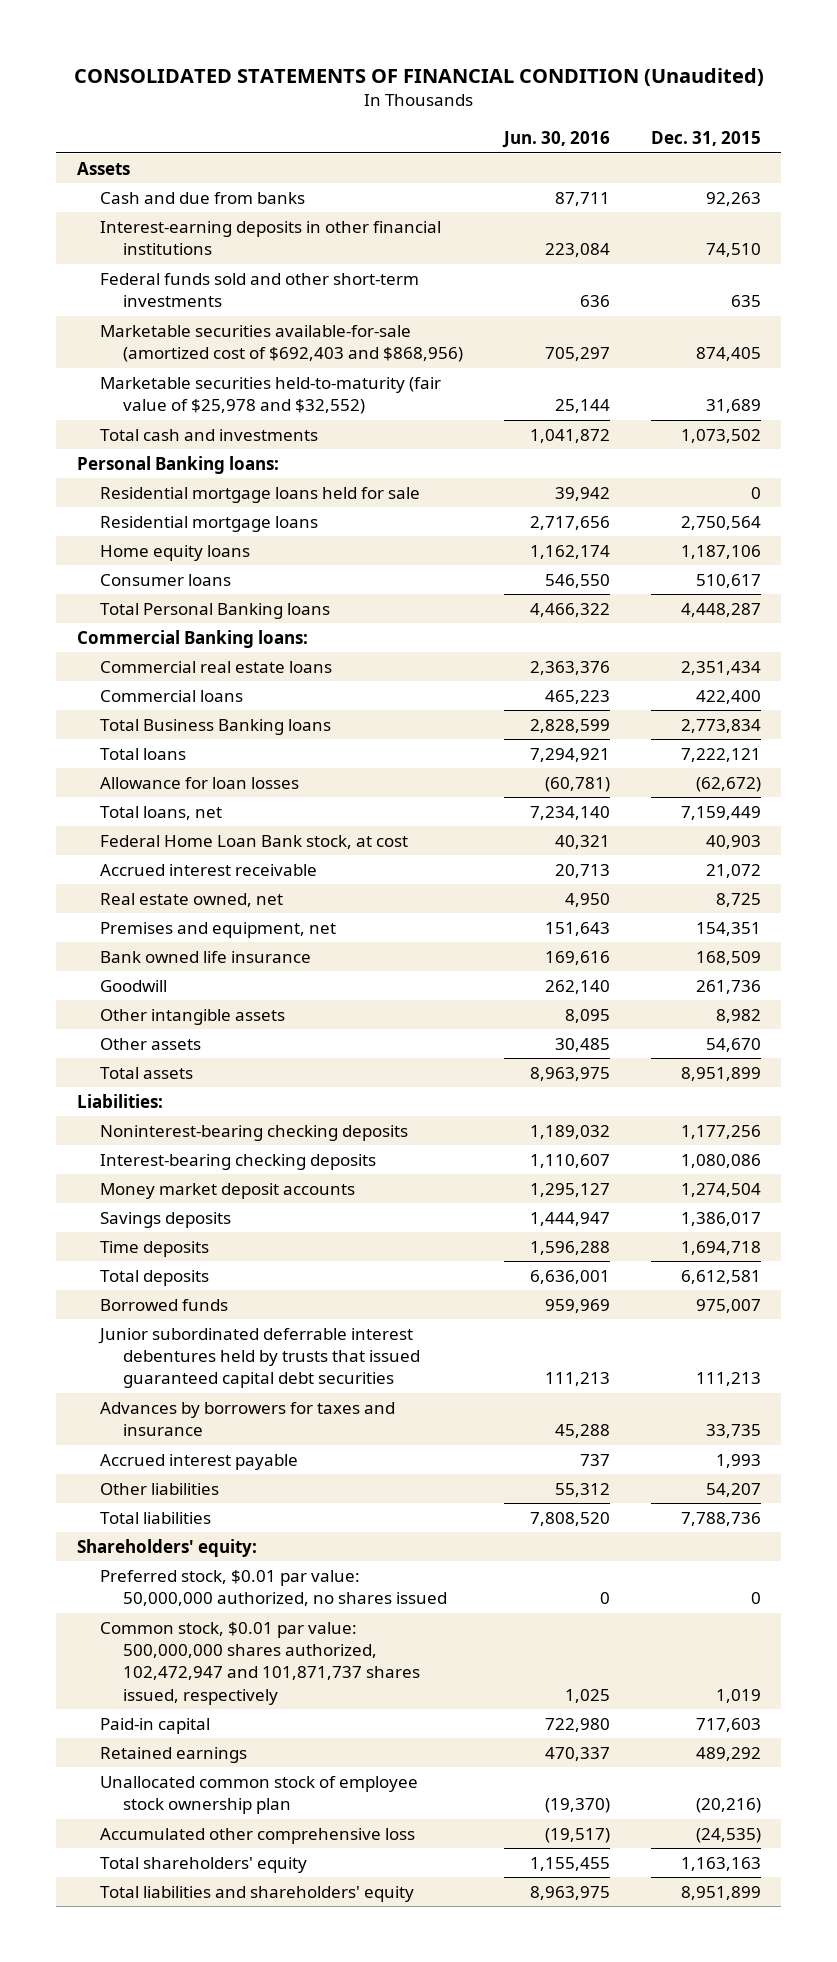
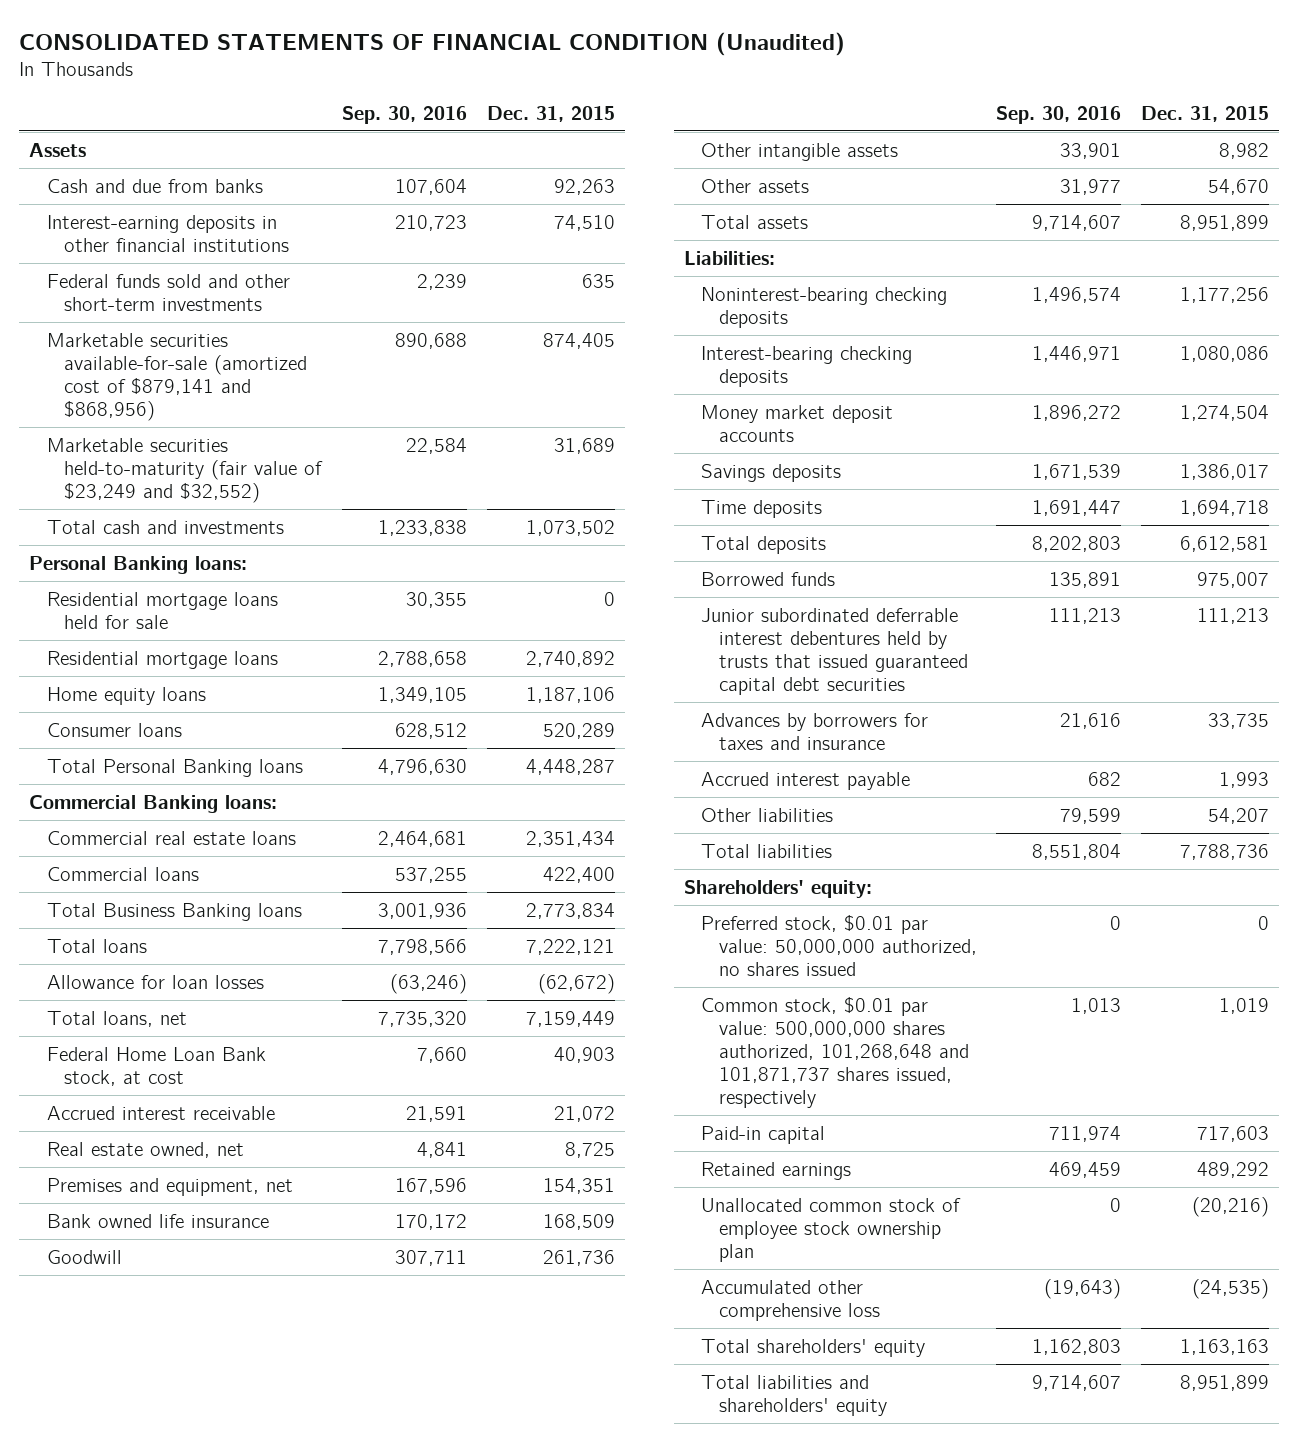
- | Jun. 30, 2016 | Dec. 31, 2015
+ | Sep. 30, 2016 | Dec. 31, 2015
- Marketable securities available-for-sale (amortized cost of $692,403 and $868,956) | 705,297 | 874,405
- Marketable securities held-to-maturity (fair value of $25,978 and $32,552) | 25,144 | 31,689
+ Marketable securities available-for-sale (amortized cost of $879,141 and $868,956) | 890,688 | 874,405
+ Marketable securities held-to-maturity (fair value of $23,249 and $32,552) | 22,584 | 31,689
- Residential mortgage loans | 2,717,656 | 2,750,564
+ Residential mortgage loans | 2,788,658 | 2,740,892
- Consumer loans | 546,550 | 510,617
+ Consumer loans | 628,512 | 520,289
- Common stock, $0.01 par value: 500,000,000 shares authorized, 102,472,947 and 101,871,737 shares issued, respectively | 1,025 | 1,019
+ Common stock, $0.01 par value: 500,000,000 shares authorized, 101,268,648 and 101,871,737 shares issued, respectively | 1,013 | 1,019

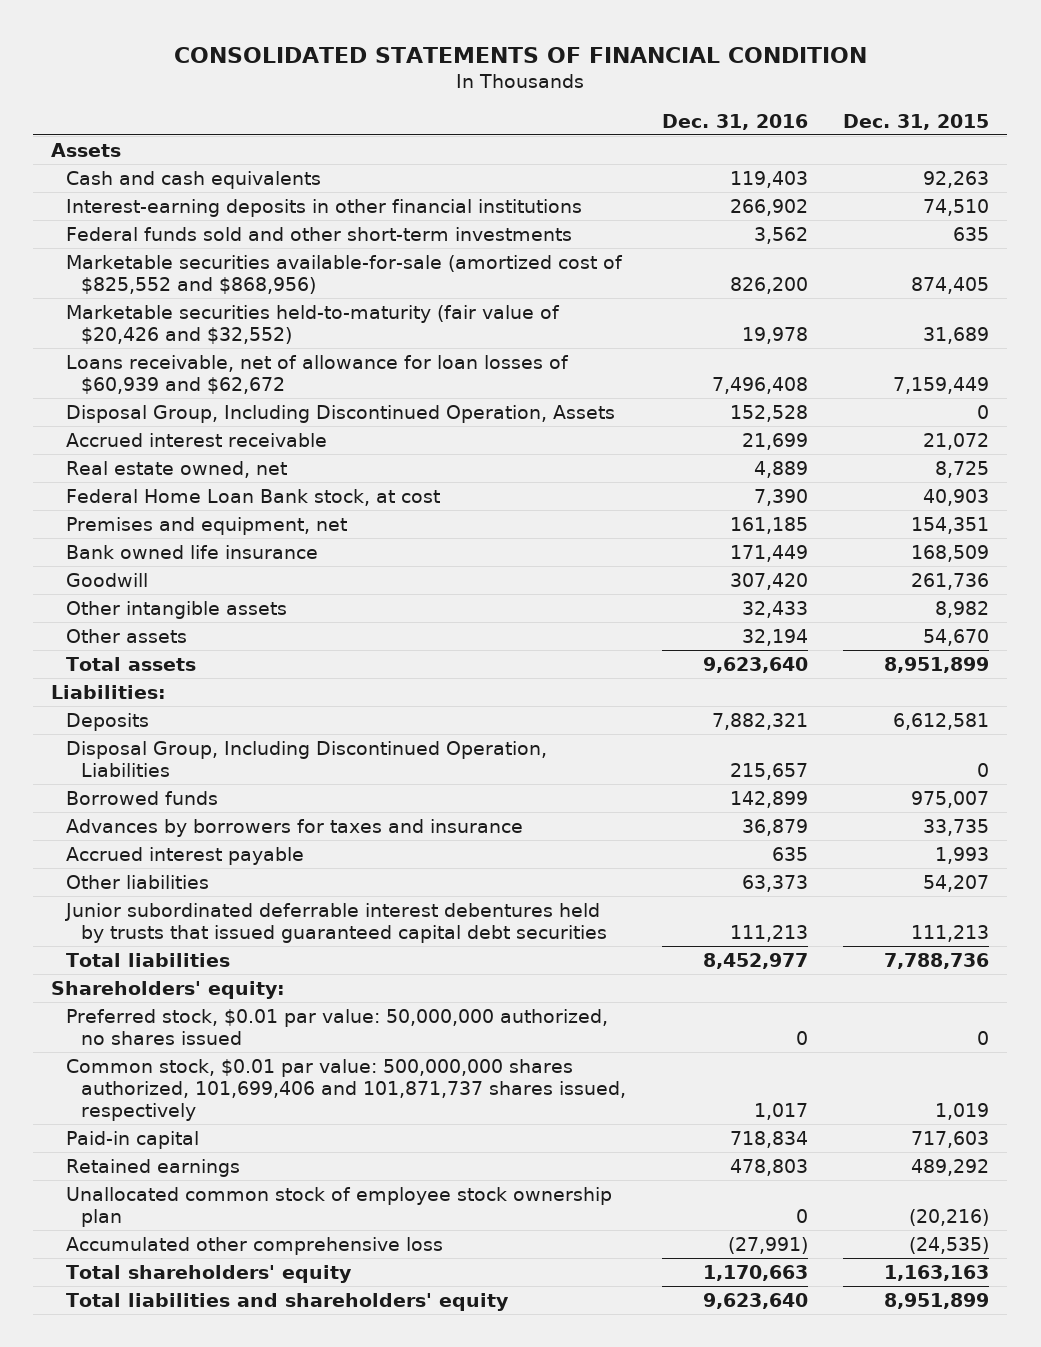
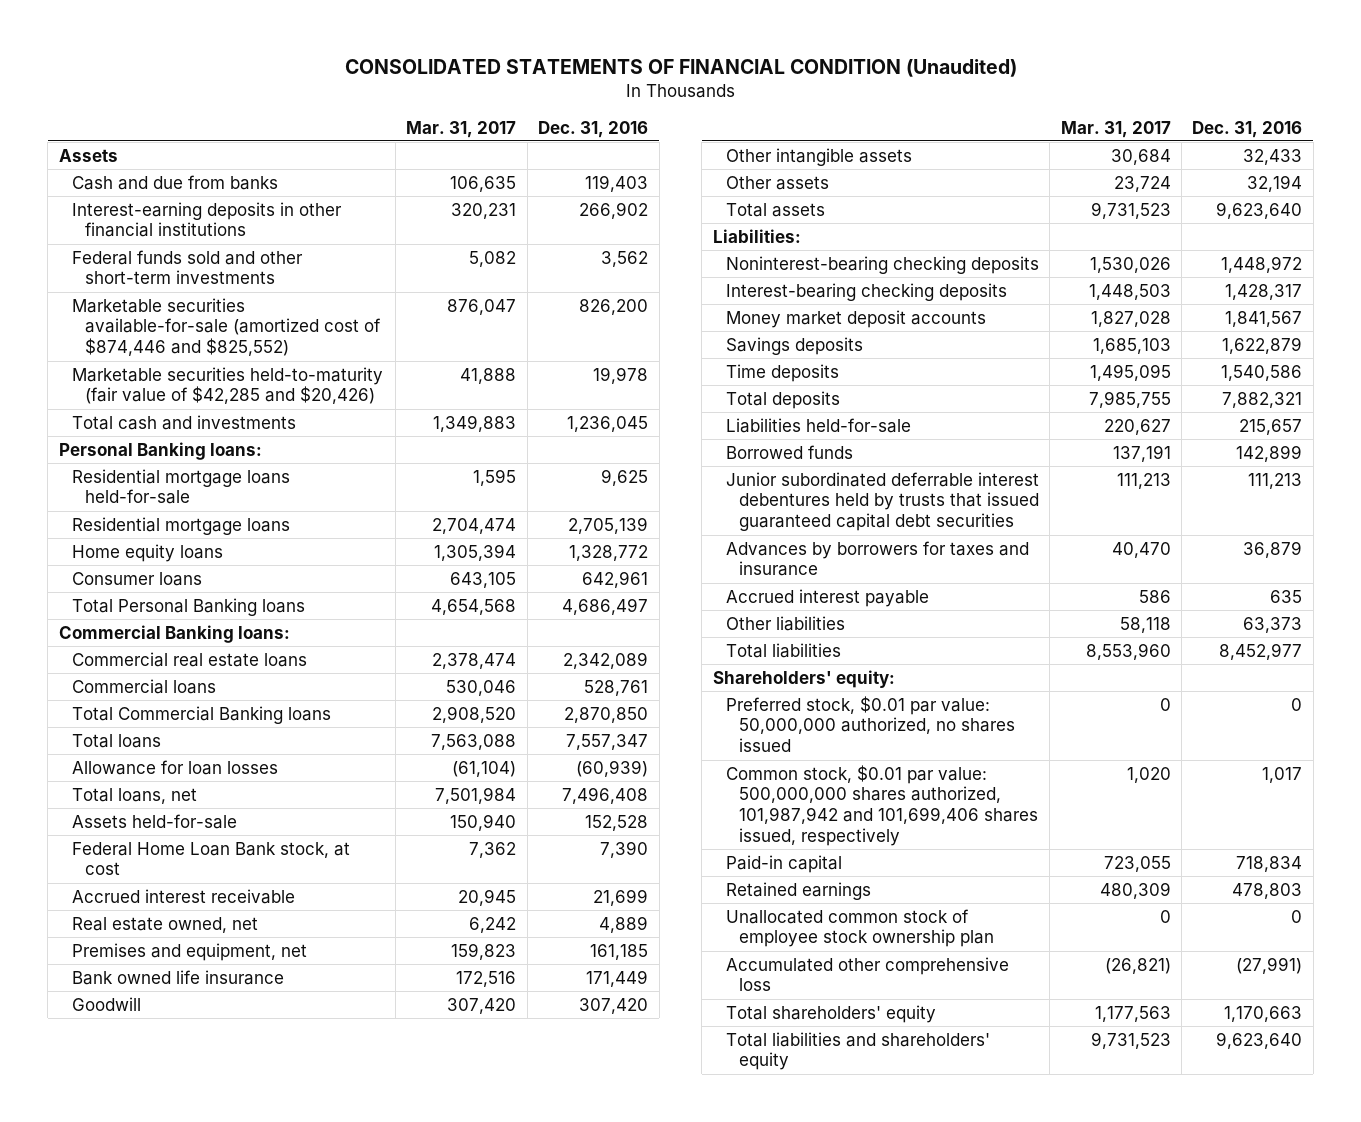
- CONSOLIDATED STATEMENTS OF FINANCIAL CONDITION
+ CONSOLIDATED STATEMENTS OF FINANCIAL CONDITION (Unaudited)
- | Dec. 31, 2016 | Dec. 31, 2015
+ | Mar. 31, 2017 | Dec. 31, 2016
- Cash and cash equivalents | 119,403 | 92,263
+ Cash and due from banks | 106,635 | 119,403
- Marketable securities available-for-sale (amortized cost of $825,552 and $868,956) | 826,200 | 874,405
- Marketable securities held-to-maturity (fair value of $20,426 and $32,552) | 19,978 | 31,689
- Loans receivable, net of allowance for loan losses of $60,939 and $62,672 | 7,496,408 | 7,159,449
- Disposal Group, Including Discontinued Operation, Assets | 152,528 | 0
+ Marketable securities available-for-sale (amortized cost of $874,446 and $825,552) | 876,047 | 826,200
+ Marketable securities held-to-maturity (fair value of $42,285 and $20,426) | 41,888 | 19,978
+ Total cash and investments | 1,349,883 | 1,236,045
+ Personal Banking loans:
+ Residential mortgage loans held-for-sale | 1,595 | 9,625
+ Residential mortgage loans | 2,704,474 | 2,705,139
+ Home equity loans | 1,305,394 | 1,328,772
+ Consumer loans | 643,105 | 642,961
+ Total Personal Banking loans | 4,654,568 | 4,686,497
+ Commercial Banking loans:
+ Commercial real estate loans | 2,378,474 | 2,342,089
+ Commercial loans | 530,046 | 528,761
+ Total Commercial Banking loans | 2,908,520 | 2,870,850
+ Total loans | 7,563,088 | 7,557,347
+ Allowance for loan losses | (61,104) | (60,939)
+ Total loans, net | 7,501,984 | 7,496,408
+ Assets held-for-sale | 150,940 | 152,528
moved up: Federal Home Loan Bank stock, at cost | 7,362 | 7,390
- Deposits | 7,882,321 | 6,612,581
- Disposal Group, Including Discontinued Operation, Liabilities | 215,657 | 0
+ Noninterest-bearing checking deposits | 1,530,026 | 1,448,972
+ Interest-bearing checking deposits | 1,448,503 | 1,428,317
+ Money market deposit accounts | 1,827,028 | 1,841,567
+ Savings deposits | 1,685,103 | 1,622,879
+ Time deposits | 1,495,095 | 1,540,586
+ Total deposits | 7,985,755 | 7,882,321
+ Liabilities held-for-sale | 220,627 | 215,657
moved up: Junior subordinated deferrable interest debentures held by trusts that issued guaranteed capital debt securities | 111,213 | 111,213
- Common stock, $0.01 par value: 500,000,000 shares authorized, 101,699,406 and 101,871,737 shares issued, respectively | 1,017 | 1,019
+ Common stock, $0.01 par value: 500,000,000 shares authorized, 101,987,942 and 101,699,406 shares issued, respectively | 1,020 | 1,017

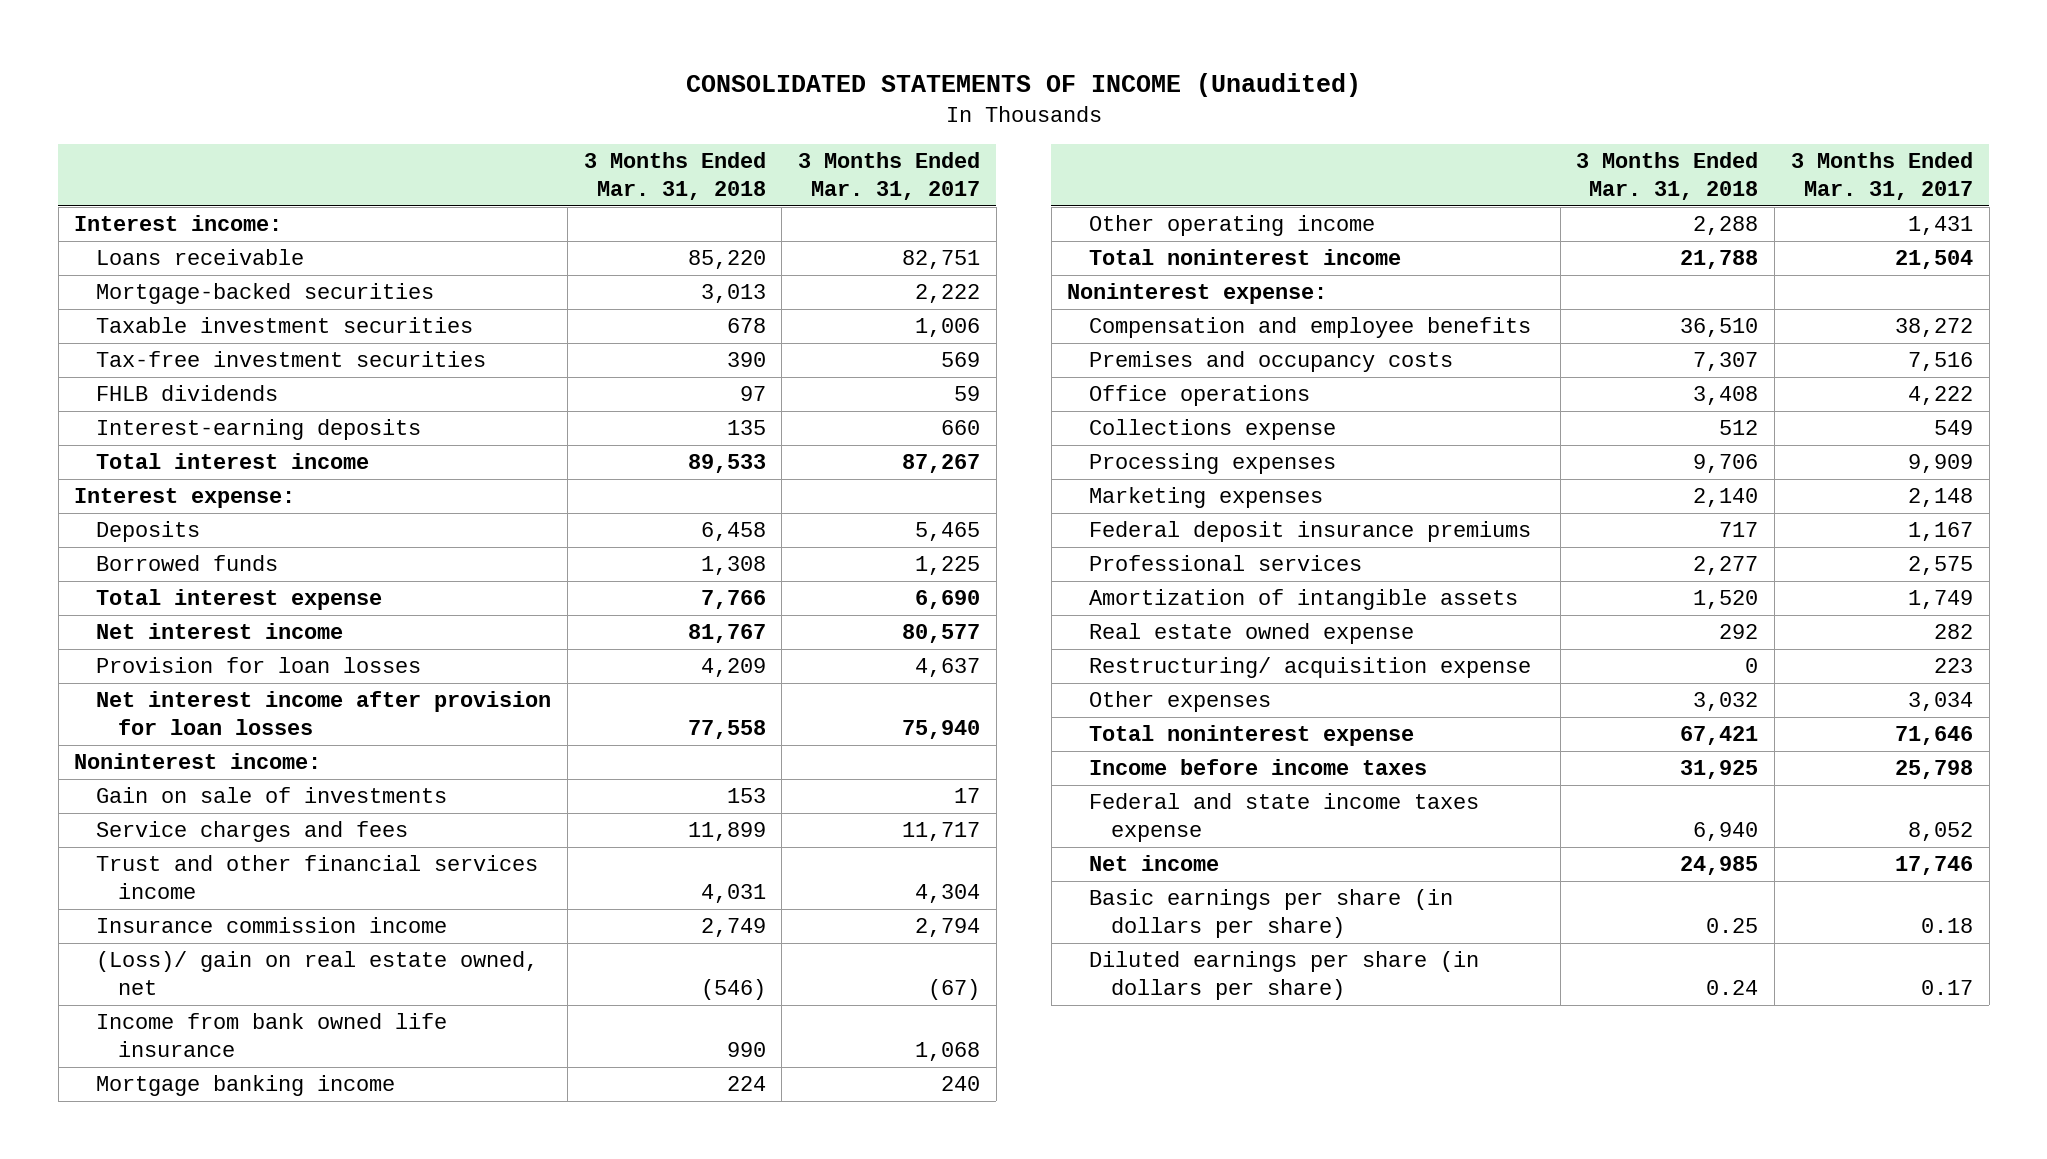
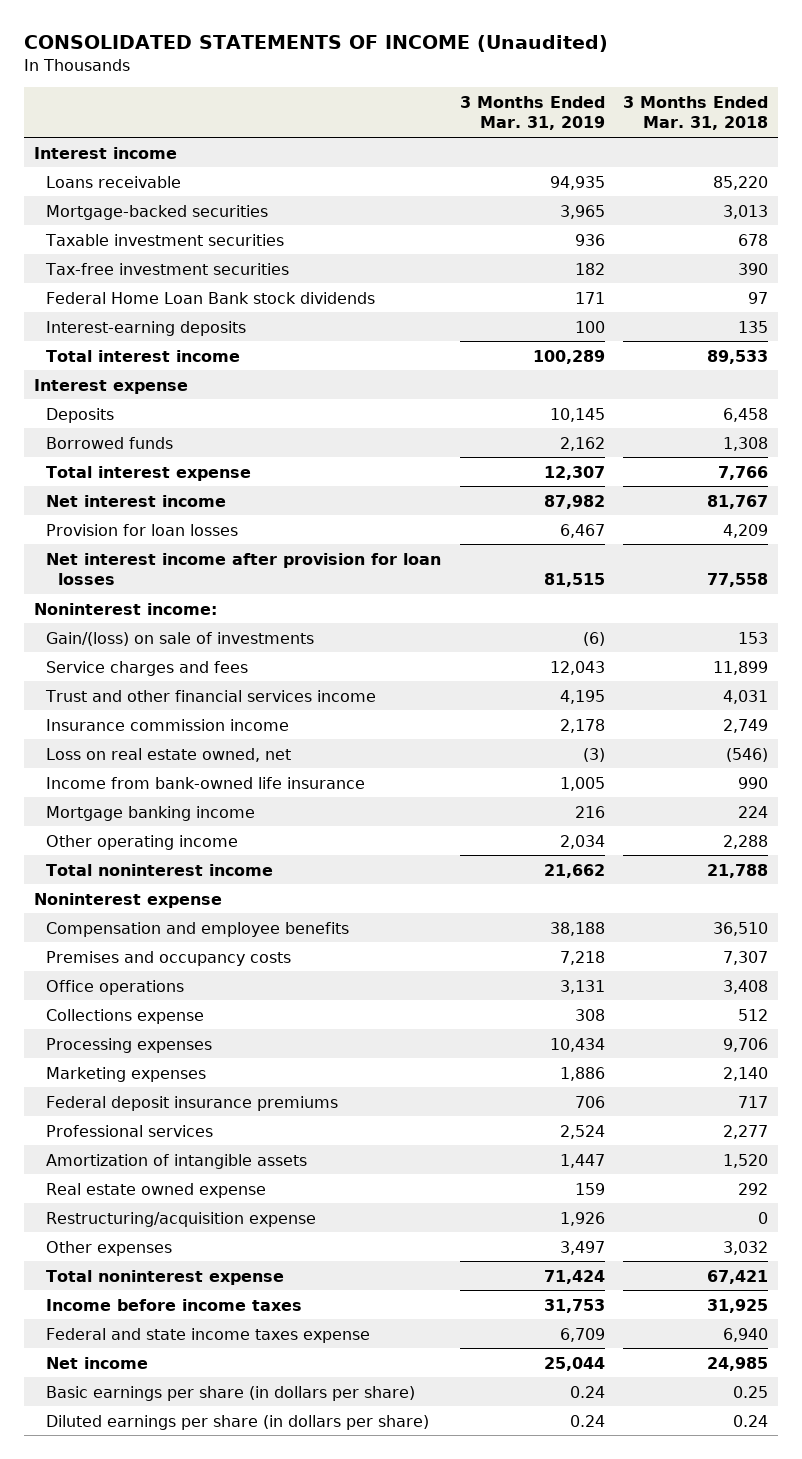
- | 3 Months Ended Mar. 31, 2018 | 3 Months Ended Mar. 31, 2017
+ | 3 Months Ended Mar. 31, 2019 | 3 Months Ended Mar. 31, 2018
- Interest income:
+ Interest income
- FHLB dividends | 97 | 59
+ Federal Home Loan Bank stock dividends | 171 | 97
- Interest expense:
+ Interest expense
- Gain on sale of investments | 153 | 17
+ Gain/(loss) on sale of investments | (6) | 153
- (Loss)/ gain on real estate owned, net | (546) | (67)
- Income from bank owned life insurance | 990 | 1,068
+ Loss on real estate owned, net | (3) | (546)
+ Income from bank-owned life insurance | 1,005 | 990
- Noninterest expense:
+ Noninterest expense
- Restructuring/ acquisition expense | 0 | 223
+ Restructuring/acquisition expense | 1,926 | 0

